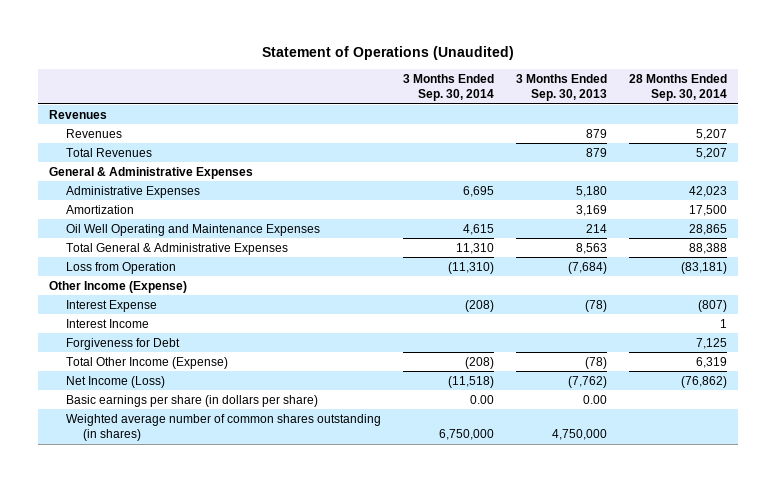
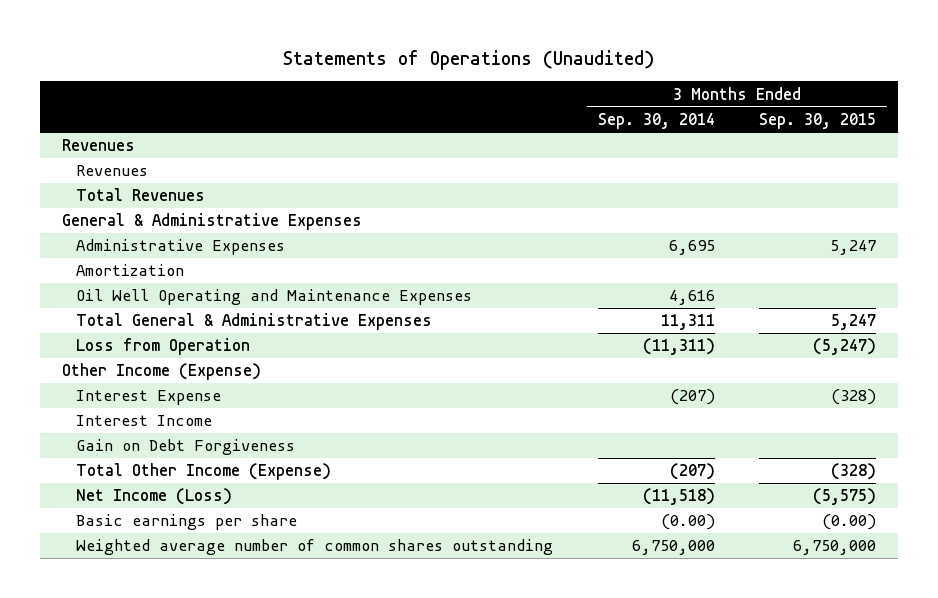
- Statement of Operations (Unaudited)
+ Statements of Operations (Unaudited)
- | 3 Months Ended Sep. 30, 2014 | 3 Months Ended Sep. 30, 2013 | 28 Months Ended Sep. 30, 2014
+ | 3 Months Ended Sep. 30, 2014 | 3 Months Ended Sep. 30, 2015
- Oil Well Operating and Maintenance Expenses | 4,615 | 214 | 28,865
- Total General & Administrative Expenses | 11,310 | 8,563 | 88,388
- Loss from Operation | (11,310) | (7,684) | (83,181)
+ Oil Well Operating and Maintenance Expenses | 4,616 |
+ Total General & Administrative Expenses | 11,311 | 5,247
+ Loss from Operation | (11,311) | (5,247)
- Interest Expense | (208) | (78) | (807)
+ Interest Expense | (207) | (328)
- Forgiveness for Debt | | | 7,125
- Total Other Income (Expense) | (208) | (78) | 6,319
+ Gain on Debt Forgiveness
+ Total Other Income (Expense) | (207) | (328)
- Basic earnings per share (in dollars per share) | 0.00 | 0.00 |
- Weighted average number of common shares outstanding (in shares) | 6,750,000 | 4,750,000 |
+ Basic earnings per share | (0.00) | (0.00)
+ Weighted average number of common shares outstanding | 6,750,000 | 6,750,000

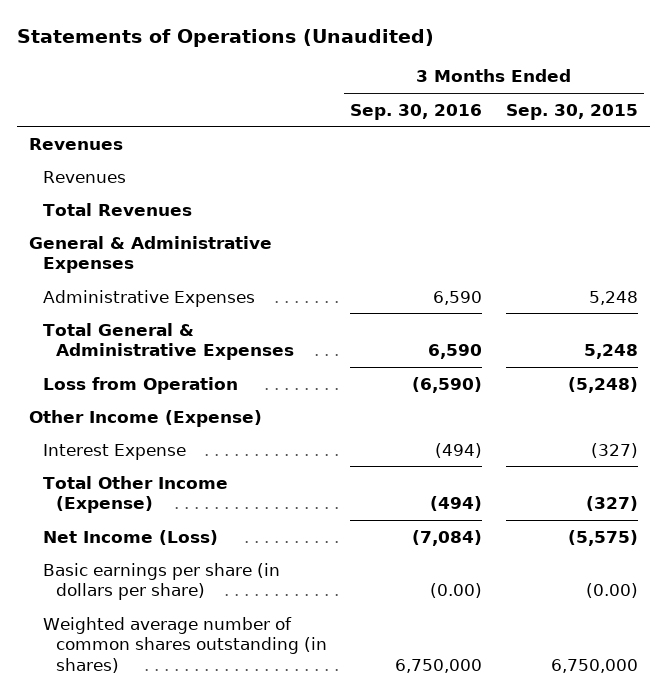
- | 3 Months Ended Sep. 30, 2014 | 3 Months Ended Sep. 30, 2015
+ | 3 Months Ended Sep. 30, 2016 | 3 Months Ended Sep. 30, 2015
- Administrative Expenses | 6,695 | 5,247
- Amortization
- Oil Well Operating and Maintenance Expenses | 4,616 |
- Total General & Administrative Expenses | 11,311 | 5,247
- Loss from Operation | (11,311) | (5,247)
+ Administrative Expenses | 6,590 | 5,248
+ Total General & Administrative Expenses | 6,590 | 5,248
+ Loss from Operation | (6,590) | (5,248)
- Interest Expense | (207) | (328)
- Interest Income
- Gain on Debt Forgiveness
- Total Other Income (Expense) | (207) | (328)
+ Interest Expense | (494) | (327)
+ Total Other Income (Expense) | (494) | (327)
- Basic earnings per share | (0.00) | (0.00)
- Weighted average number of common shares outstanding | 6,750,000 | 6,750,000
+ Basic earnings per share (in dollars per share) | (0.00) | (0.00)
+ Weighted average number of common shares outstanding (in shares) | 6,750,000 | 6,750,000

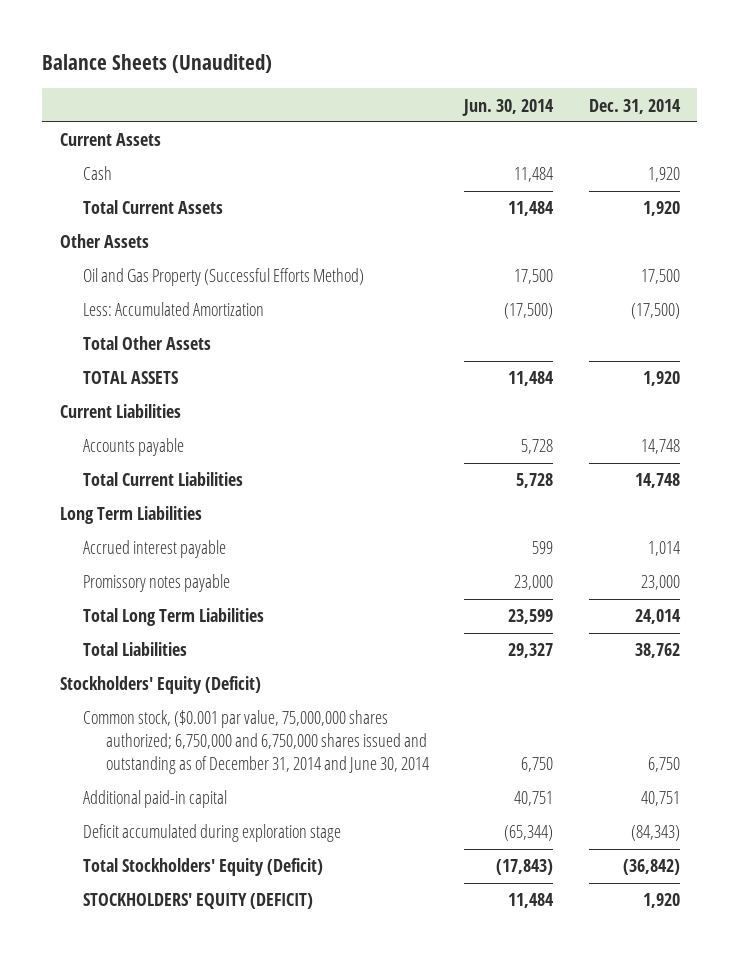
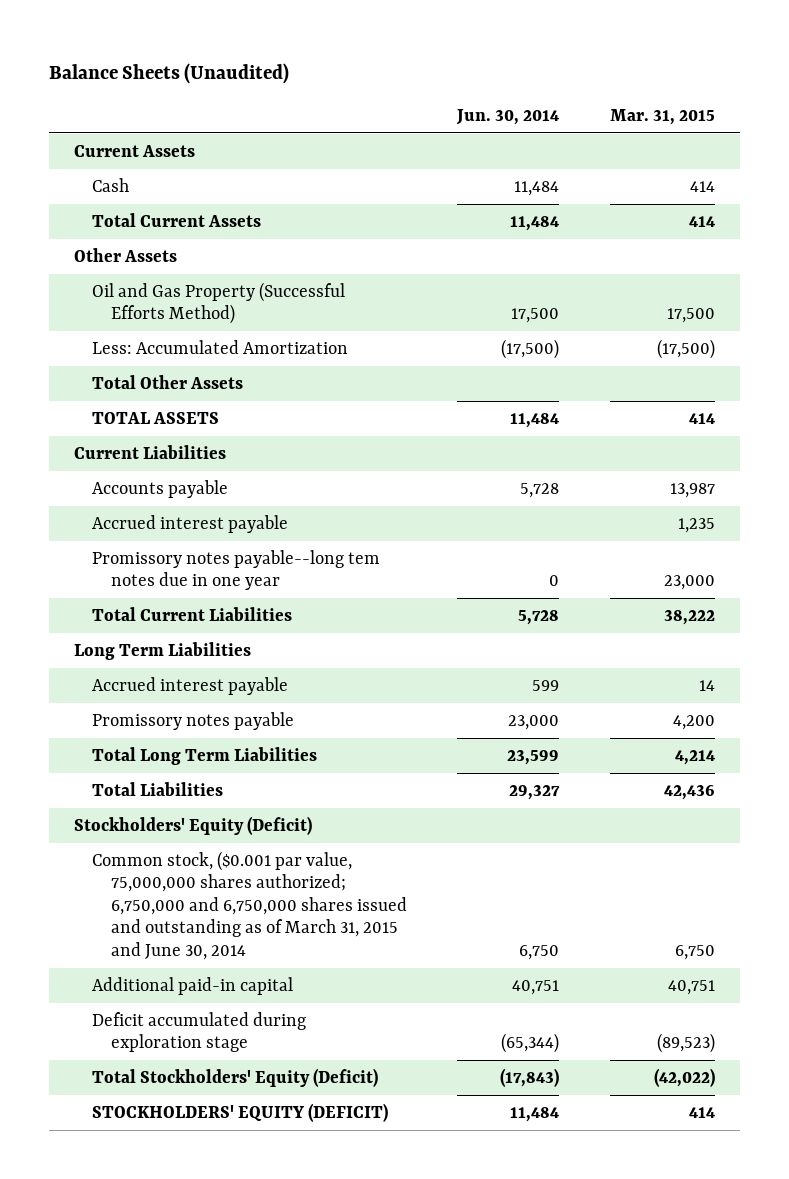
- | Jun. 30, 2014 | Dec. 31, 2014
+ | Jun. 30, 2014 | Mar. 31, 2015
+ Accrued interest payable | | 1,235
+ Promissory notes payable--long tem notes due in one year | 0 | 23,000
- Common stock, ($0.001 par value, 75,000,000 shares authorized; 6,750,000 and 6,750,000 shares issued and outstanding as of December 31, 2014 and June 30, 2014 | 6,750 | 6,750
+ Common stock, ($0.001 par value, 75,000,000 shares authorized; 6,750,000 and 6,750,000 shares issued and outstanding as of March 31, 2015 and June 30, 2014 | 6,750 | 6,750

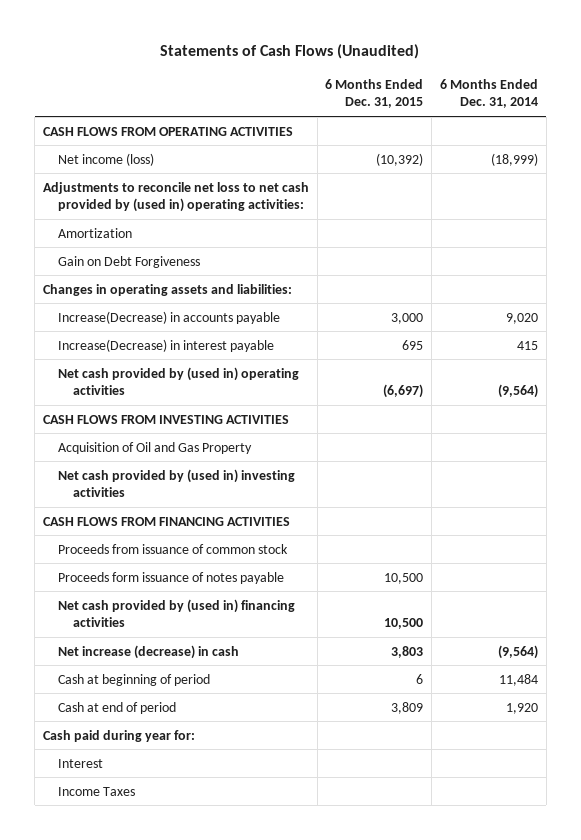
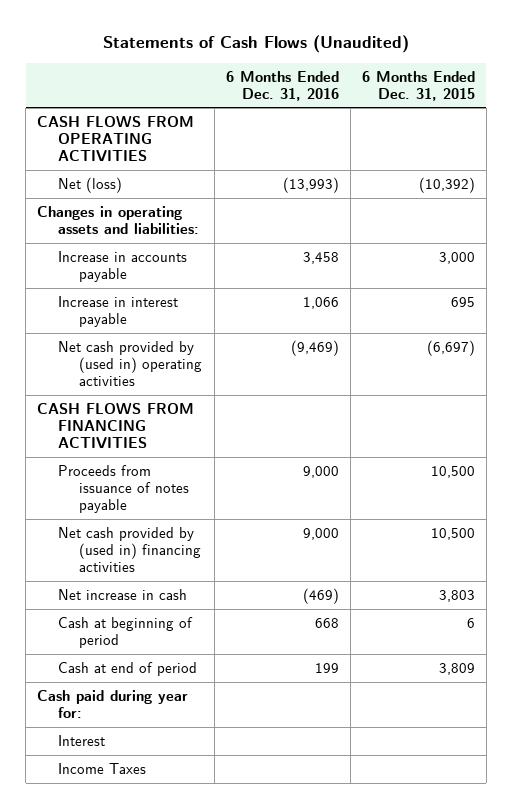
- | 6 Months Ended Dec. 31, 2015 | 6 Months Ended Dec. 31, 2014
+ | 6 Months Ended Dec. 31, 2016 | 6 Months Ended Dec. 31, 2015
- Net income (loss) | (10,392) | (18,999)
- Adjustments to reconcile net loss to net cash provided by (used in) operating activities:
- Amortization
- Gain on Debt Forgiveness
+ Net (loss) | (13,993) | (10,392)
- Increase(Decrease) in accounts payable | 3,000 | 9,020
- Increase(Decrease) in interest payable | 695 | 415
+ Increase in accounts payable | 3,458 | 3,000
+ Increase in interest payable | 1,066 | 695
- CASH FLOWS FROM INVESTING ACTIVITIES
- Acquisition of Oil and Gas Property
- Net cash provided by (used in) investing activities
- Proceeds from issuance of common stock
- Proceeds form issuance of notes payable | 10,500 |
+ Proceeds from issuance of notes payable | 9,000 | 10,500
- Net increase (decrease) in cash | 3,803 | (9,564)
+ Net increase in cash | (469) | 3,803

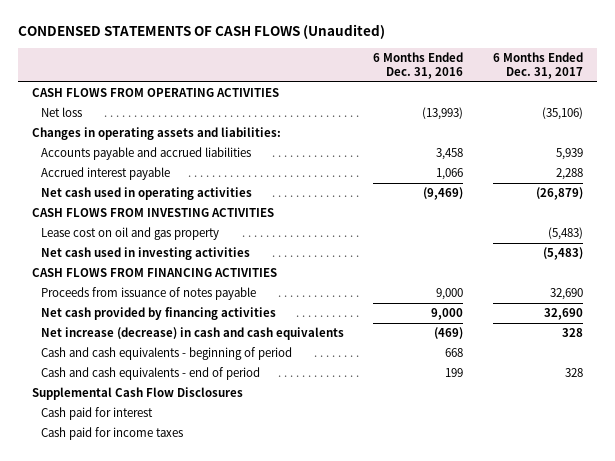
- Statements of Cash Flows (Unaudited)
+ CONDENSED STATEMENTS OF CASH FLOWS (Unaudited)
- | 6 Months Ended Dec. 31, 2016 | 6 Months Ended Dec. 31, 2015
+ | 6 Months Ended Dec. 31, 2016 | 6 Months Ended Dec. 31, 2017
- Net (loss) | (13,993) | (10,392)
+ Net loss | (13,993) | (35,106)
- Increase in accounts payable | 3,458 | 3,000
- Increase in interest payable | 1,066 | 695
- Net cash provided by (used in) operating activities | (9,469) | (6,697)
+ Accounts payable and accrued liabilities | 3,458 | 5,939
+ Accrued interest payable | 1,066 | 2,288
+ Net cash used in operating activities | (9,469) | (26,879)
+ CASH FLOWS FROM INVESTING ACTIVITIES
+ Lease cost on oil and gas property | | (5,483)
+ Net cash used in investing activities | | (5,483)
- Net cash provided by (used in) financing activities | 9,000 | 10,500
- Net increase in cash | (469) | 3,803
- Cash at beginning of period | 668 | 6
- Cash at end of period | 199 | 3,809
- Cash paid during year for:
- Interest
- Income Taxes
+ Net cash provided by financing activities | 9,000 | 32,690
+ Net increase (decrease) in cash and cash equivalents | (469) | 328
+ Cash and cash equivalents - beginning of period | 668 |
+ Cash and cash equivalents - end of period | 199 | 328
+ Supplemental Cash Flow Disclosures
+ Cash paid for interest
+ Cash paid for income taxes

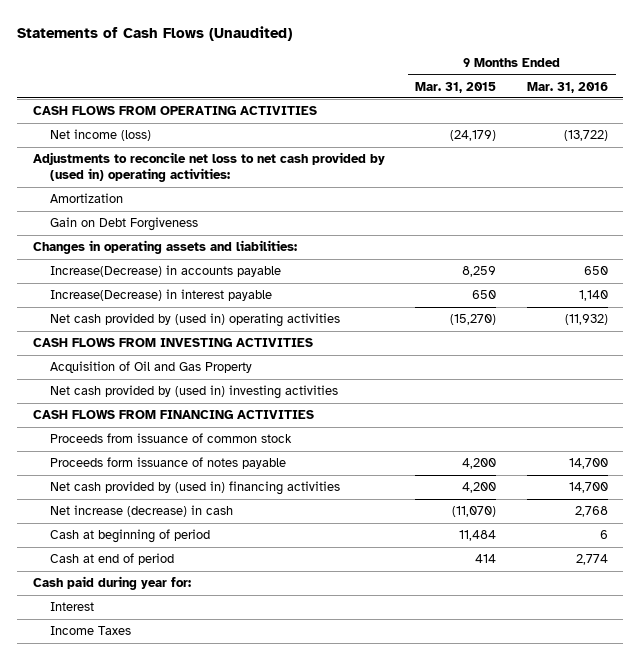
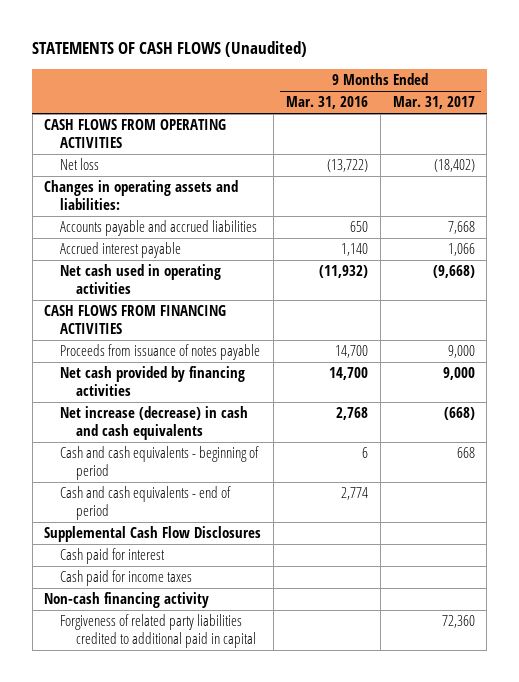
- Statements of Cash Flows (Unaudited)
+ STATEMENTS OF CASH FLOWS (Unaudited)
- | 9 Months Ended Mar. 31, 2015 | 9 Months Ended Mar. 31, 2016
+ | 9 Months Ended Mar. 31, 2016 | 9 Months Ended Mar. 31, 2017
- Net income (loss) | (24,179) | (13,722)
- Adjustments to reconcile net loss to net cash provided by (used in) operating activities:
- Amortization
- Gain on Debt Forgiveness
+ Net loss | (13,722) | (18,402)
- Increase(Decrease) in accounts payable | 8,259 | 650
- Increase(Decrease) in interest payable | 650 | 1,140
- Net cash provided by (used in) operating activities | (15,270) | (11,932)
- CASH FLOWS FROM INVESTING ACTIVITIES
- Acquisition of Oil and Gas Property
- Net cash provided by (used in) investing activities
+ Accounts payable and accrued liabilities | 650 | 7,668
+ Accrued interest payable | 1,140 | 1,066
+ Net cash used in operating activities | (11,932) | (9,668)
- Proceeds from issuance of common stock
- Proceeds form issuance of notes payable | 4,200 | 14,700
- Net cash provided by (used in) financing activities | 4,200 | 14,700
- Net increase (decrease) in cash | (11,070) | 2,768
- Cash at beginning of period | 11,484 | 6
- Cash at end of period | 414 | 2,774
- Cash paid during year for:
- Interest
- Income Taxes
+ Proceeds from issuance of notes payable | 14,700 | 9,000
+ Net cash provided by financing activities | 14,700 | 9,000
+ Net increase (decrease) in cash and cash equivalents | 2,768 | (668)
+ Cash and cash equivalents - beginning of period | 6 | 668
+ Cash and cash equivalents - end of period | 2,774 |
+ Supplemental Cash Flow Disclosures
+ Cash paid for interest
+ Cash paid for income taxes
+ Non-cash financing activity
+ Forgiveness of related party liabilities credited to additional paid in capital | | 72,360

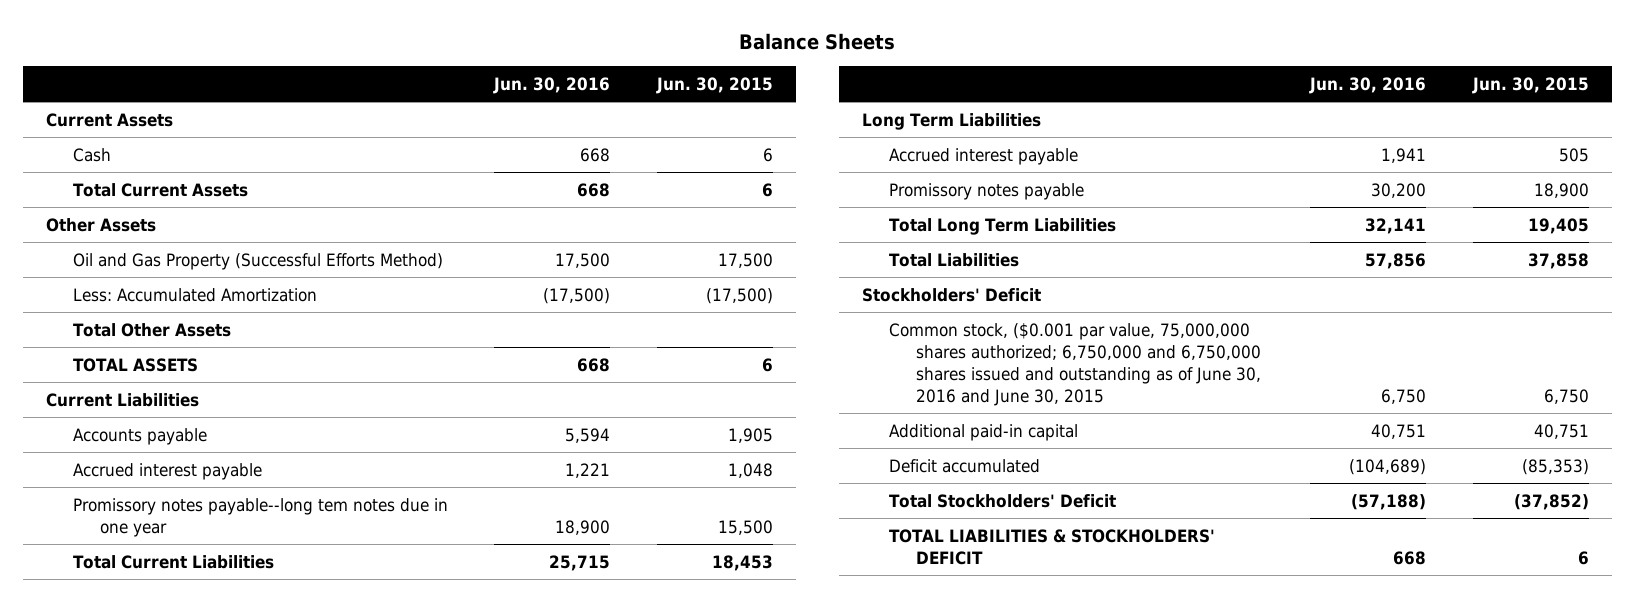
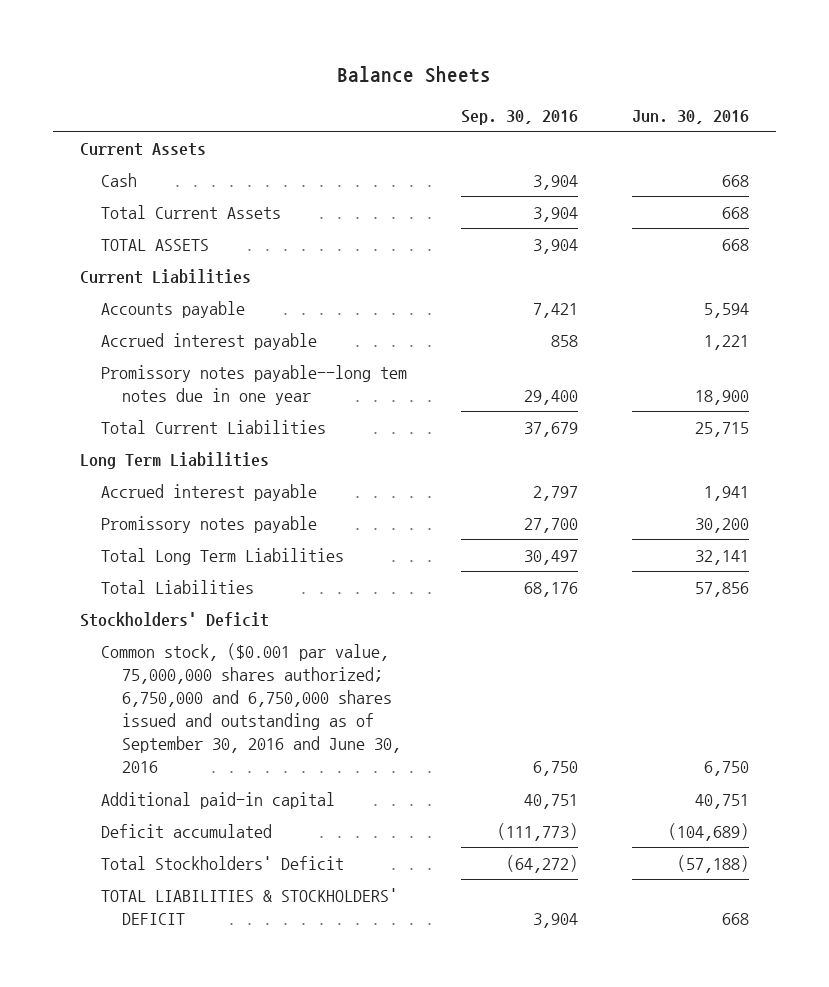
- | Jun. 30, 2016 | Jun. 30, 2015
+ | Sep. 30, 2016 | Jun. 30, 2016
- Other Assets
- Oil and Gas Property (Successful Efforts Method) | 17,500 | 17,500
- Less: Accumulated Amortization | (17,500) | (17,500)
- Total Other Assets
- Common stock, ($0.001 par value, 75,000,000 shares authorized; 6,750,000 and 6,750,000 shares issued and outstanding as of June 30, 2016 and June 30, 2015 | 6,750 | 6,750
+ Common stock, ($0.001 par value, 75,000,000 shares authorized; 6,750,000 and 6,750,000 shares issued and outstanding as of September 30, 2016 and June 30, 2016 | 6,750 | 6,750

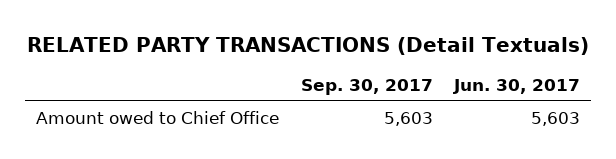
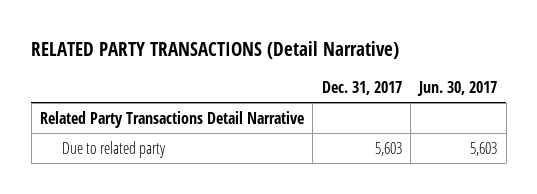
- RELATED PARTY TRANSACTIONS (Detail Textuals)
+ RELATED PARTY TRANSACTIONS (Detail Narrative)
- | Sep. 30, 2017 | Jun. 30, 2017
+ | Dec. 31, 2017 | Jun. 30, 2017
- Amount owed to Chief Office | 5,603 | 5,603
+ Related Party Transactions Detail Narrative
+ Due to related party | 5,603 | 5,603

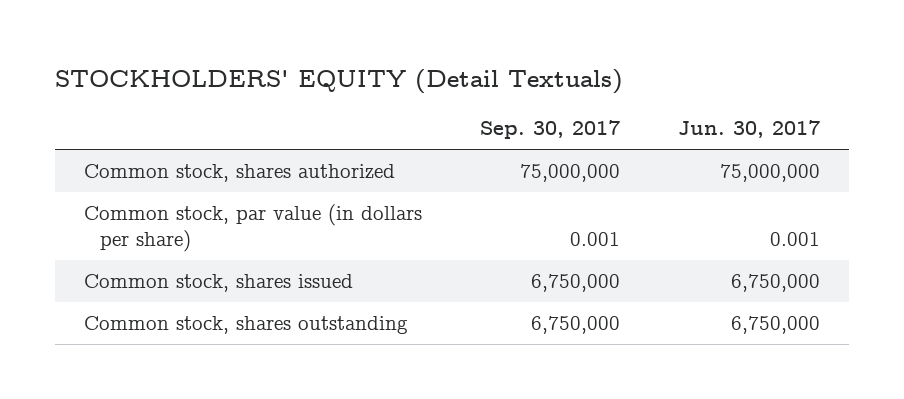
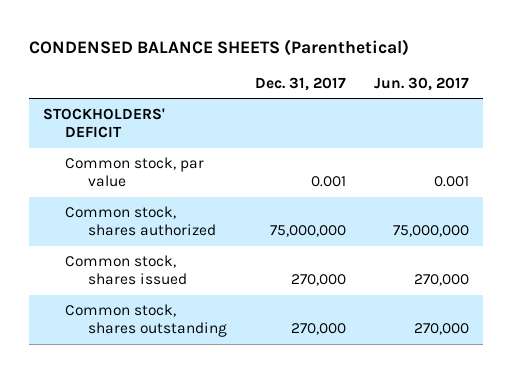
- STOCKHOLDERS' EQUITY (Detail Textuals)
+ CONDENSED BALANCE SHEETS (Parenthetical)
- | Sep. 30, 2017 | Jun. 30, 2017
+ | Dec. 31, 2017 | Jun. 30, 2017
+ STOCKHOLDERS' DEFICIT
+ Common stock, par value | 0.001 | 0.001
- Common stock, par value (in dollars per share) | 0.001 | 0.001
- Common stock, shares issued | 6,750,000 | 6,750,000
- Common stock, shares outstanding | 6,750,000 | 6,750,000
+ Common stock, shares issued | 270,000 | 270,000
+ Common stock, shares outstanding | 270,000 | 270,000

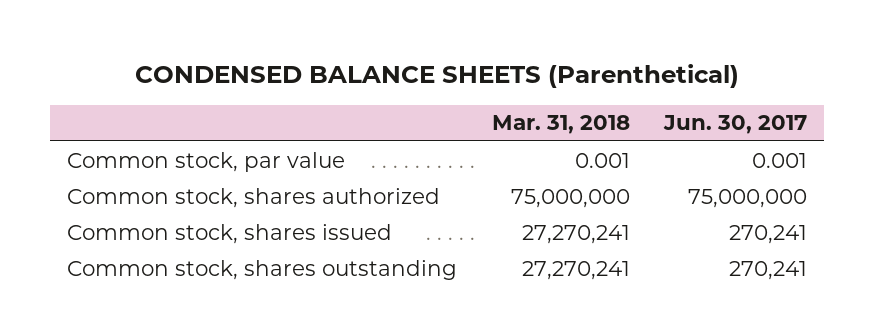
- | Dec. 31, 2017 | Jun. 30, 2017
+ | Mar. 31, 2018 | Jun. 30, 2017
- STOCKHOLDERS' DEFICIT
- Common stock, shares issued | 270,000 | 270,000
- Common stock, shares outstanding | 270,000 | 270,000
+ Common stock, shares issued | 27,270,241 | 270,241
+ Common stock, shares outstanding | 27,270,241 | 270,241

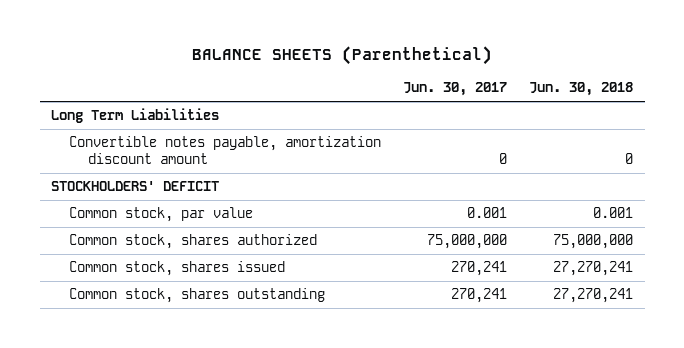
- CONDENSED BALANCE SHEETS (Parenthetical)
+ BALANCE SHEETS (Parenthetical)
- | Mar. 31, 2018 | Jun. 30, 2017
+ | Jun. 30, 2017 | Jun. 30, 2018
+ Long Term Liabilities
+ Convertible notes payable, amortization discount amount | 0 | 0
+ STOCKHOLDERS' DEFICIT

